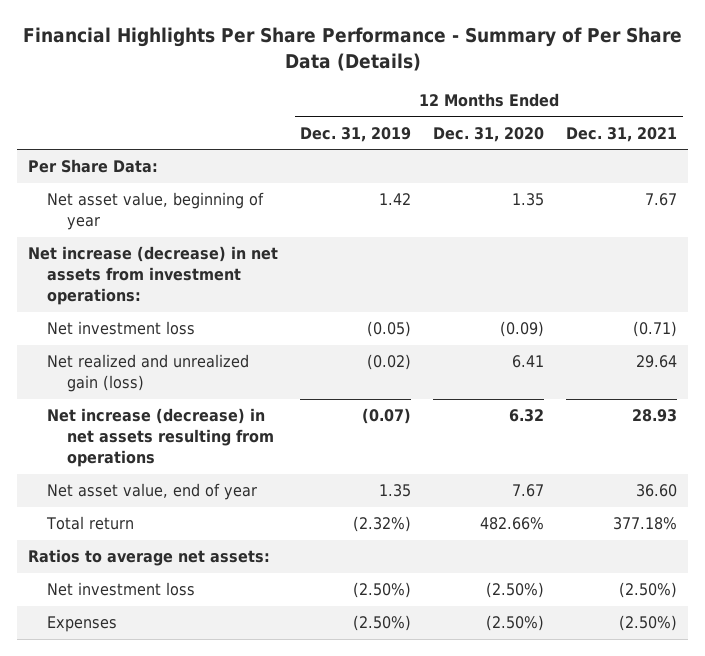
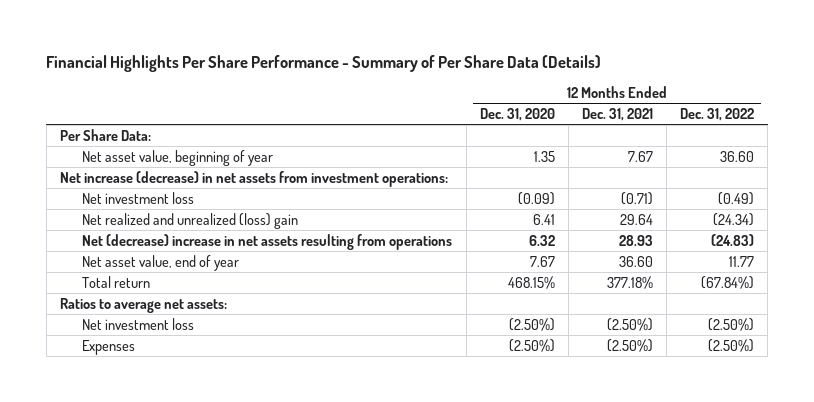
- | 12 Months Ended Dec. 31, 2019 | 12 Months Ended Dec. 31, 2020 | 12 Months Ended Dec. 31, 2021
+ | 12 Months Ended Dec. 31, 2020 | 12 Months Ended Dec. 31, 2021 | 12 Months Ended Dec. 31, 2022
- Net realized and unrealized gain (loss) | (0.02) | 6.41 | 29.64
- Net increase (decrease) in net assets resulting from operations | (0.07) | 6.32 | 28.93
+ Net realized and unrealized (loss) gain | 6.41 | 29.64 | (24.34)
+ Net (decrease) increase in net assets resulting from operations | 6.32 | 28.93 | (24.83)
- Total return | (2.32%) | 482.66% | 377.18%
+ Total return | 468.15% | 377.18% | (67.84%)

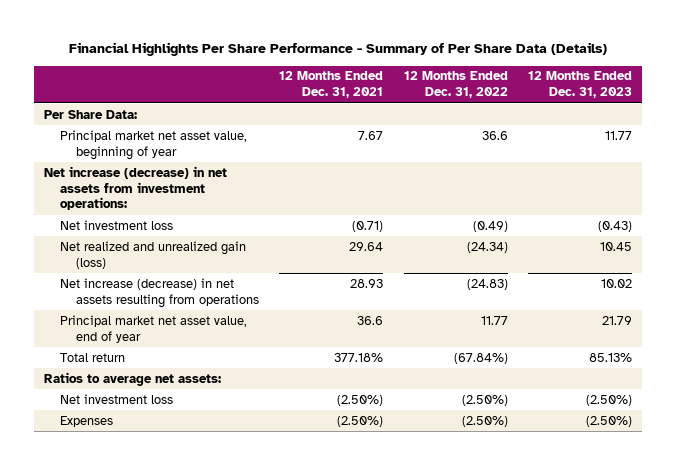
- | 12 Months Ended Dec. 31, 2020 | 12 Months Ended Dec. 31, 2021 | 12 Months Ended Dec. 31, 2022
+ | 12 Months Ended Dec. 31, 2021 | 12 Months Ended Dec. 31, 2022 | 12 Months Ended Dec. 31, 2023
- Net asset value, beginning of year | 1.35 | 7.67 | 36.60
+ Principal market net asset value, beginning of year | 7.67 | 36.6 | 11.77
- Net realized and unrealized (loss) gain | 6.41 | 29.64 | (24.34)
- Net (decrease) increase in net assets resulting from operations | 6.32 | 28.93 | (24.83)
- Net asset value, end of year | 7.67 | 36.60 | 11.77
+ Net realized and unrealized gain (loss) | 29.64 | (24.34) | 10.45
+ Net increase (decrease) in net assets resulting from operations | 28.93 | (24.83) | 10.02
+ Principal market net asset value, end of year | 36.6 | 11.77 | 21.79

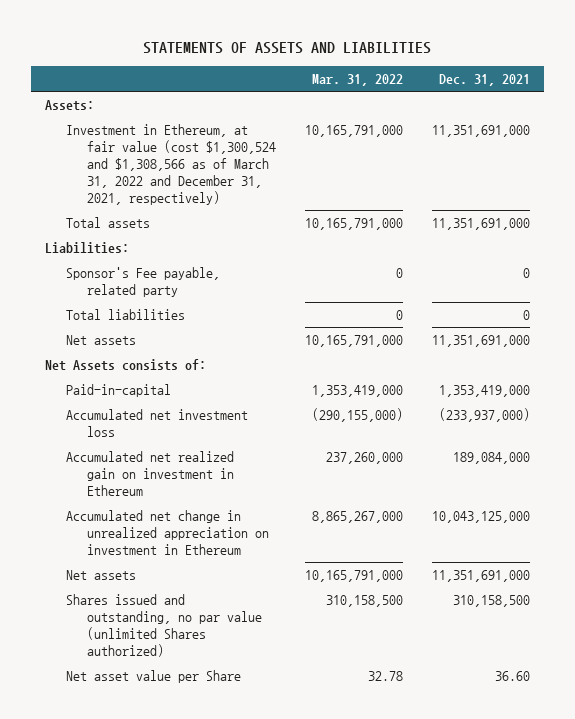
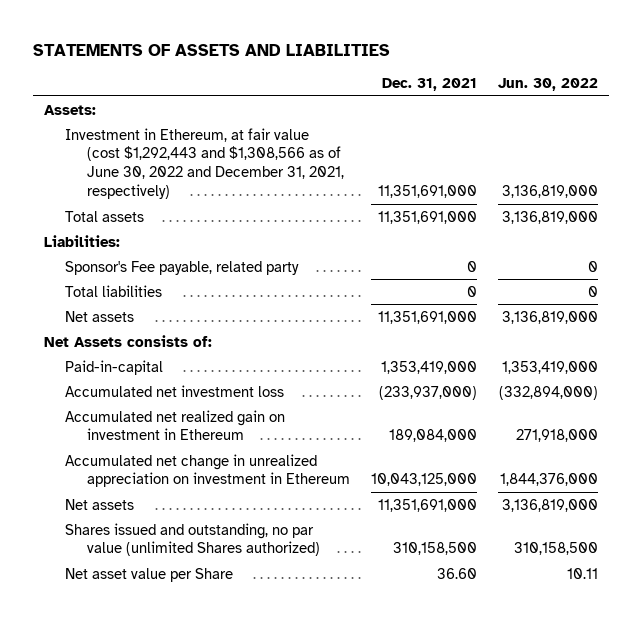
- | Mar. 31, 2022 | Dec. 31, 2021
+ | Dec. 31, 2021 | Jun. 30, 2022
- Investment in Ethereum, at fair value (cost $1,300,524 and $1,308,566 as of March 31, 2022 and December 31, 2021, respectively) | 10,165,791,000 | 11,351,691,000
+ Investment in Ethereum, at fair value (cost $1,292,443 and $1,308,566 as of June 30, 2022 and December 31, 2021, respectively) | 11,351,691,000 | 3,136,819,000

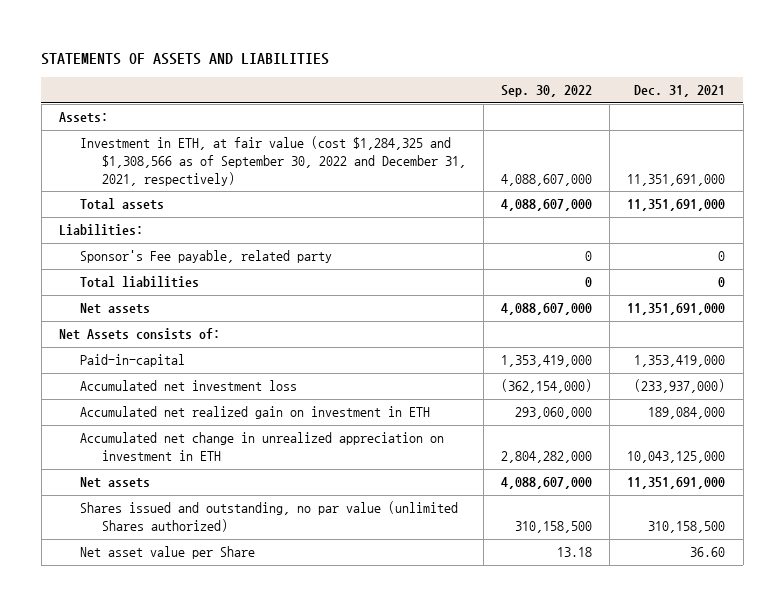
- | Dec. 31, 2021 | Jun. 30, 2022
+ | Sep. 30, 2022 | Dec. 31, 2021
- Investment in Ethereum, at fair value (cost $1,292,443 and $1,308,566 as of June 30, 2022 and December 31, 2021, respectively) | 11,351,691,000 | 3,136,819,000
+ Investment in ETH, at fair value (cost $1,284,325 and $1,308,566 as of September 30, 2022 and December 31, 2021, respectively) | 4,088,607,000 | 11,351,691,000
- Accumulated net realized gain on investment in Ethereum | 189,084,000 | 271,918,000
- Accumulated net change in unrealized appreciation on investment in Ethereum | 10,043,125,000 | 1,844,376,000
+ Accumulated net realized gain on investment in ETH | 293,060,000 | 189,084,000
+ Accumulated net change in unrealized appreciation on investment in ETH | 2,804,282,000 | 10,043,125,000

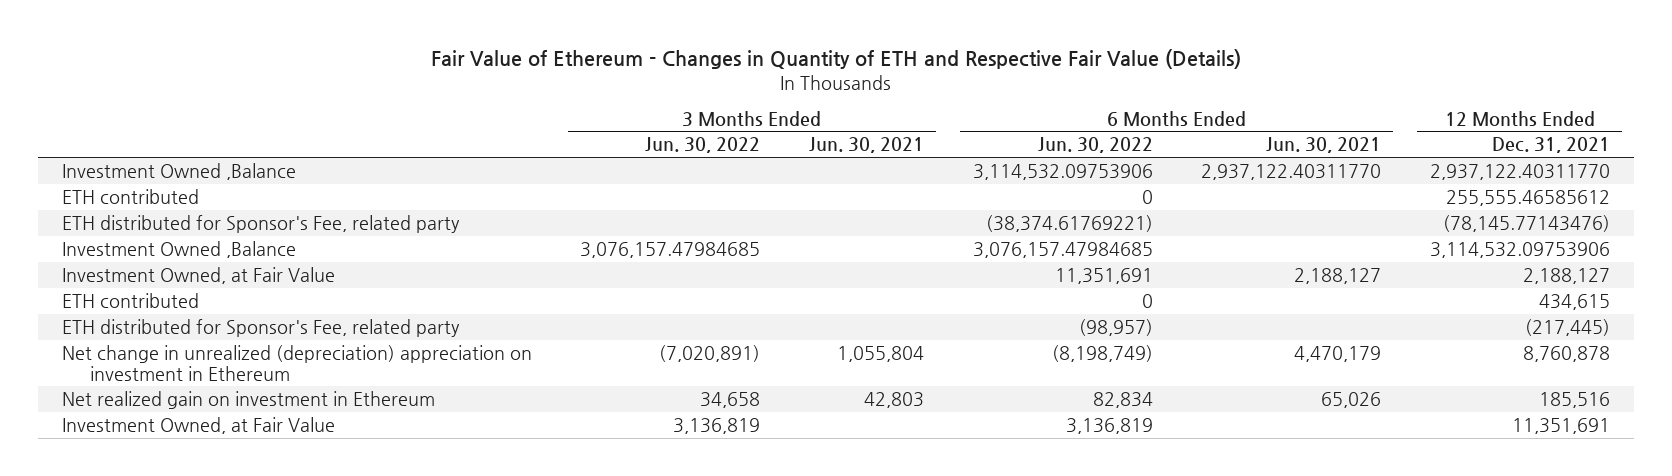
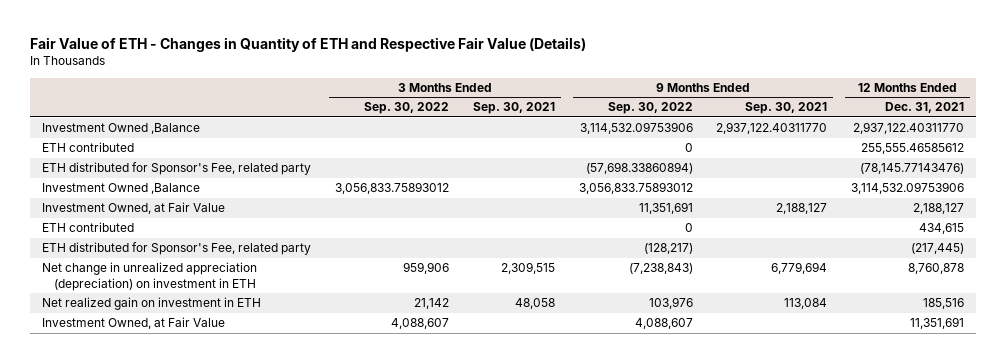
- Fair Value of Ethereum - Changes in Quantity of ETH and Respective Fair Value (Details)
+ Fair Value of ETH - Changes in Quantity of ETH and Respective Fair Value (Details)
- | 3 Months Ended Jun. 30, 2022 | 3 Months Ended Jun. 30, 2021 | 6 Months Ended Jun. 30, 2022 | 6 Months Ended Jun. 30, 2021 | 12 Months Ended Dec. 31, 2021
+ | 3 Months Ended Sep. 30, 2022 | 3 Months Ended Sep. 30, 2021 | 9 Months Ended Sep. 30, 2022 | 9 Months Ended Sep. 30, 2021 | 12 Months Ended Dec. 31, 2021
- Net change in unrealized (depreciation) appreciation on investment in Ethereum | (7,020,891) | 1,055,804 | (8,198,749) | 4,470,179 | 8,760,878
- Net realized gain on investment in Ethereum | 34,658 | 42,803 | 82,834 | 65,026 | 185,516
+ Net change in unrealized appreciation (depreciation) on investment in ETH | 959,906 | 2,309,515 | (7,238,843) | 6,779,694 | 8,760,878
+ Net realized gain on investment in ETH | 21,142 | 48,058 | 103,976 | 113,084 | 185,516

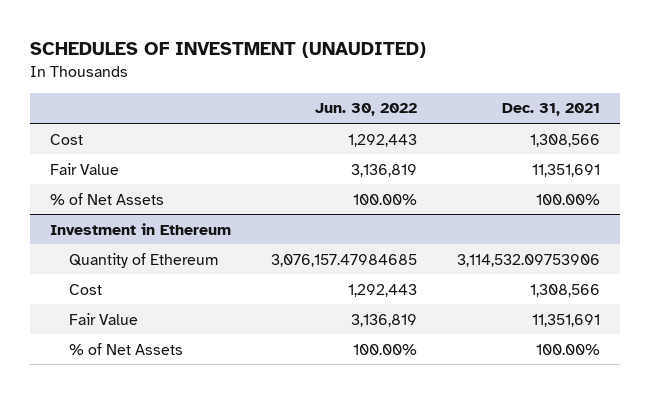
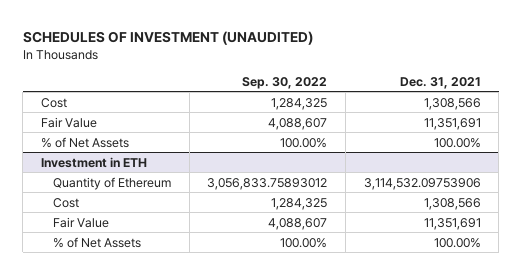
- | Jun. 30, 2022 | Dec. 31, 2021
+ | Sep. 30, 2022 | Dec. 31, 2021
- Investment in Ethereum
+ Investment in ETH

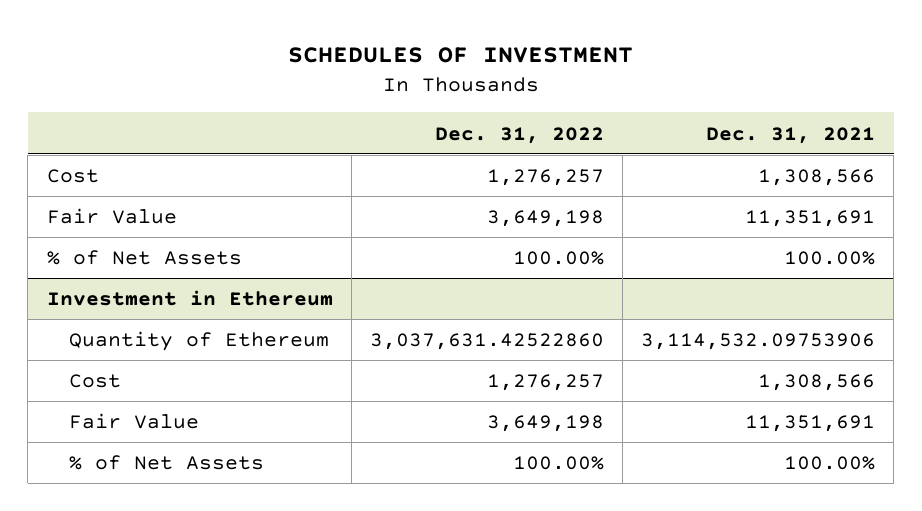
- SCHEDULES OF INVESTMENT (UNAUDITED)
+ SCHEDULES OF INVESTMENT
- | Sep. 30, 2022 | Dec. 31, 2021
+ | Dec. 31, 2022 | Dec. 31, 2021
- Investment in ETH
+ Investment in Ethereum

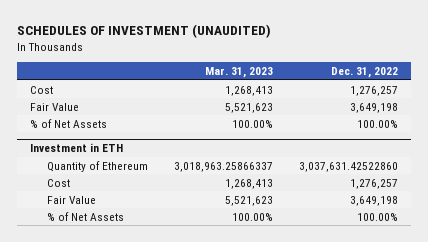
- SCHEDULES OF INVESTMENT
+ SCHEDULES OF INVESTMENT (UNAUDITED)
- | Dec. 31, 2022 | Dec. 31, 2021
+ | Mar. 31, 2023 | Dec. 31, 2022
- Investment in Ethereum
+ Investment in ETH

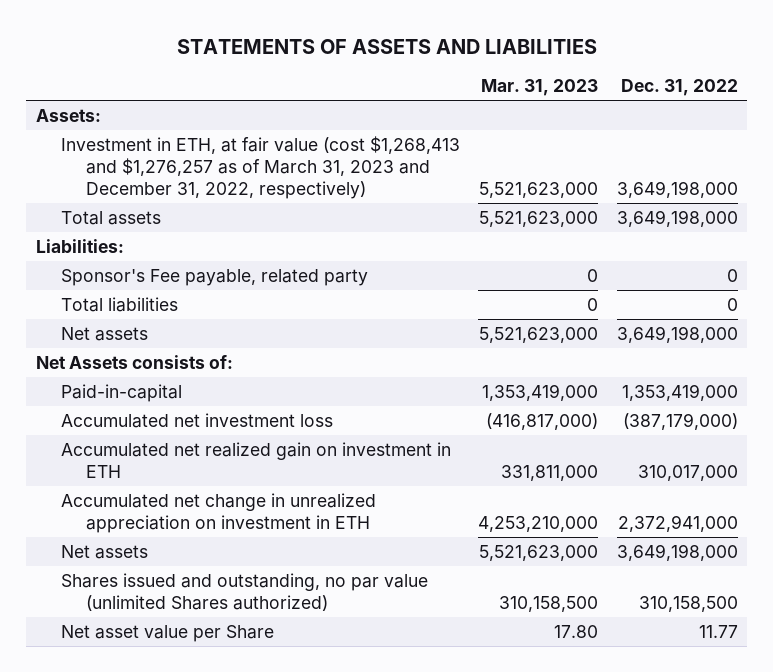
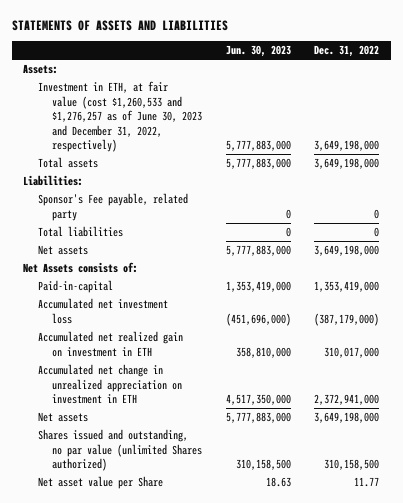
- | Mar. 31, 2023 | Dec. 31, 2022
+ | Jun. 30, 2023 | Dec. 31, 2022
- Investment in ETH, at fair value (cost $1,268,413 and $1,276,257 as of March 31, 2023 and December 31, 2022, respectively) | 5,521,623,000 | 3,649,198,000
+ Investment in ETH, at fair value (cost $1,260,533 and $1,276,257 as of June 30, 2023 and December 31, 2022, respectively) | 5,777,883,000 | 3,649,198,000

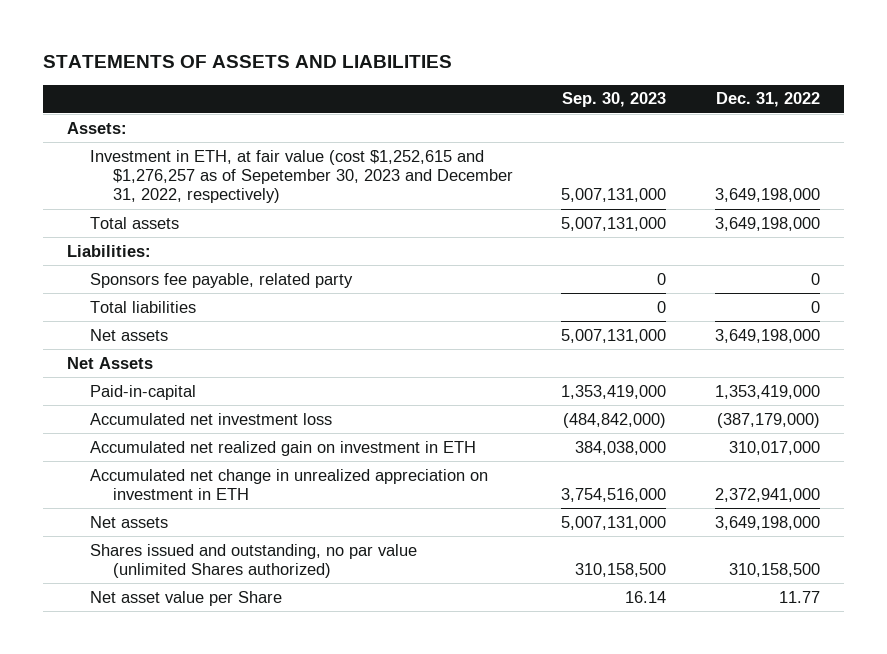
- | Jun. 30, 2023 | Dec. 31, 2022
+ | Sep. 30, 2023 | Dec. 31, 2022
- Investment in ETH, at fair value (cost $1,260,533 and $1,276,257 as of June 30, 2023 and December 31, 2022, respectively) | 5,777,883,000 | 3,649,198,000
+ Investment in ETH, at fair value (cost $1,252,615 and $1,276,257 as of Sepetember 30, 2023 and December 31, 2022, respectively) | 5,007,131,000 | 3,649,198,000
- Sponsor's Fee payable, related party | 0 | 0
+ Sponsors fee payable, related party | 0 | 0
- Net Assets consists of:
+ Net Assets

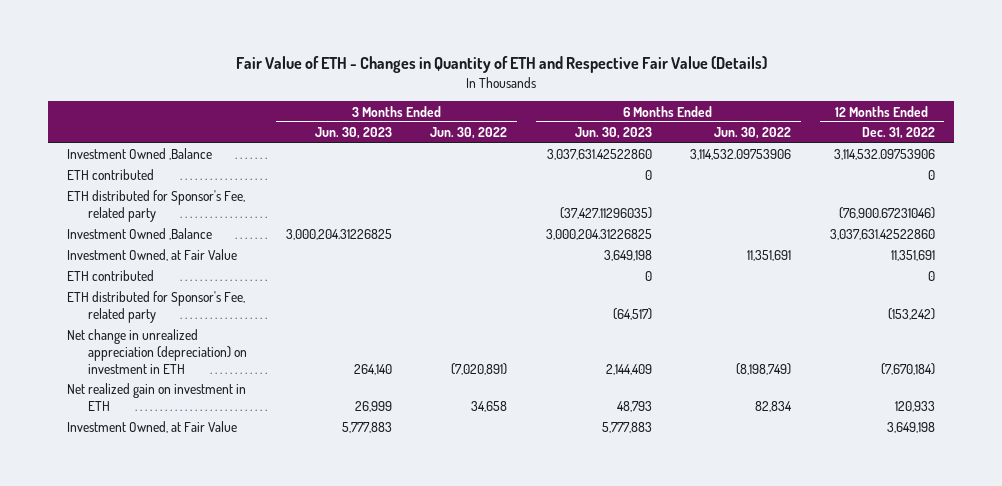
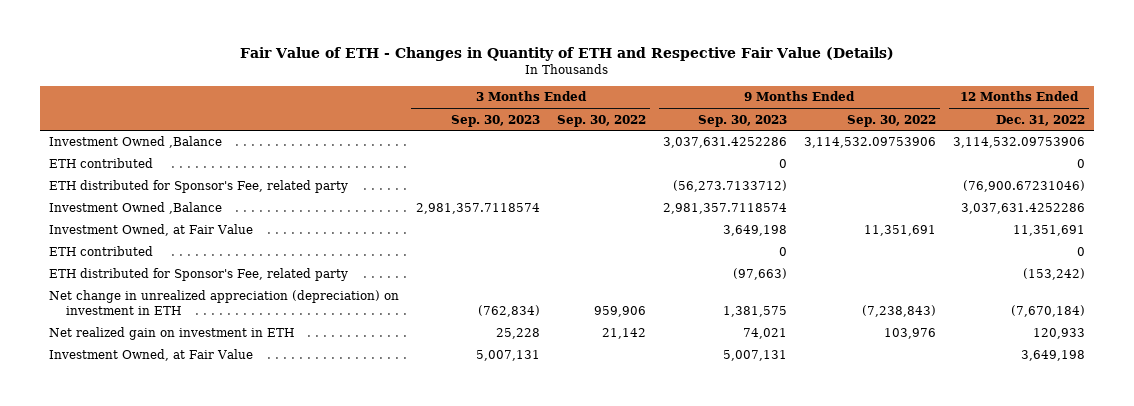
- | 3 Months Ended Jun. 30, 2023 | 3 Months Ended Jun. 30, 2022 | 6 Months Ended Jun. 30, 2023 | 6 Months Ended Jun. 30, 2022 | 12 Months Ended Dec. 31, 2022
+ | 3 Months Ended Sep. 30, 2023 | 3 Months Ended Sep. 30, 2022 | 9 Months Ended Sep. 30, 2023 | 9 Months Ended Sep. 30, 2022 | 12 Months Ended Dec. 31, 2022
- Investment Owned ,Balance | 3,000,204.31226825 | | 3,000,204.31226825 | | 3,037,631.42522860
+ Investment Owned ,Balance | 2,981,357.7118574 | | 2,981,357.7118574 | | 3,037,631.4252286

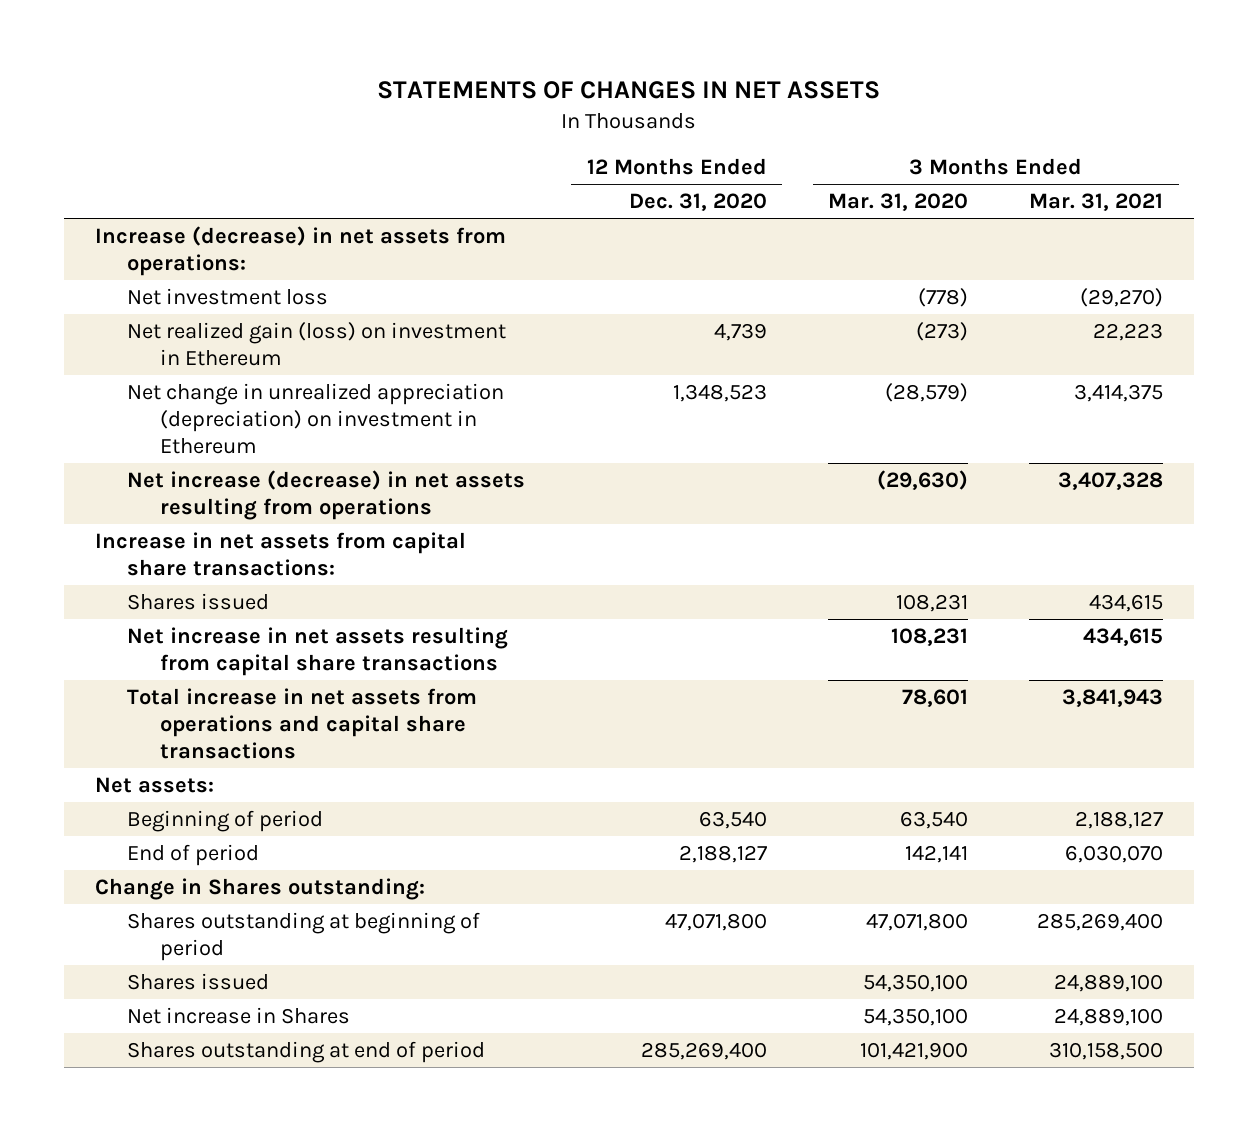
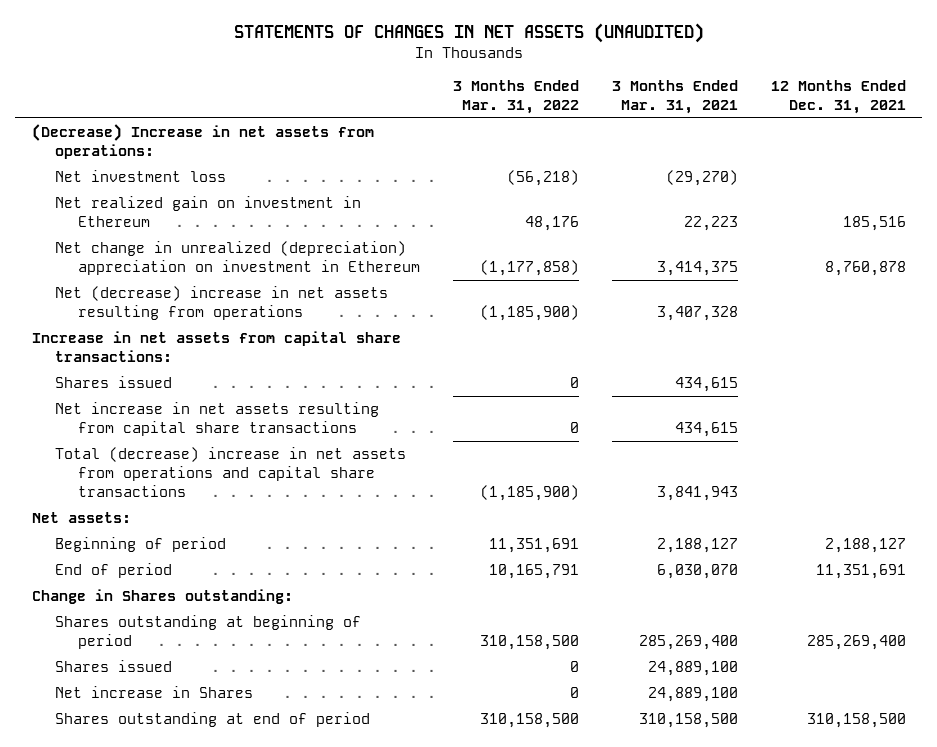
- STATEMENTS OF CHANGES IN NET ASSETS
+ STATEMENTS OF CHANGES IN NET ASSETS (UNAUDITED)
- | 12 Months Ended Dec. 31, 2020 | 3 Months Ended Mar. 31, 2020 | 3 Months Ended Mar. 31, 2021
+ | 3 Months Ended Mar. 31, 2022 | 3 Months Ended Mar. 31, 2021 | 12 Months Ended Dec. 31, 2021
- Increase (decrease) in net assets from operations:
+ (Decrease) Increase in net assets from operations:
- Net realized gain (loss) on investment in Ethereum | 4,739 | (273) | 22,223
- Net change in unrealized appreciation (depreciation) on investment in Ethereum | 1,348,523 | (28,579) | 3,414,375
- Net increase (decrease) in net assets resulting from operations | | (29,630) | 3,407,328
+ Net realized gain on investment in Ethereum | 48,176 | 22,223 | 185,516
+ Net change in unrealized (depreciation) appreciation on investment in Ethereum | (1,177,858) | 3,414,375 | 8,760,878
+ Net (decrease) increase in net assets resulting from operations | (1,185,900) | 3,407,328 |
- Total increase in net assets from operations and capital share transactions | | 78,601 | 3,841,943
+ Total (decrease) increase in net assets from operations and capital share transactions | (1,185,900) | 3,841,943 |

